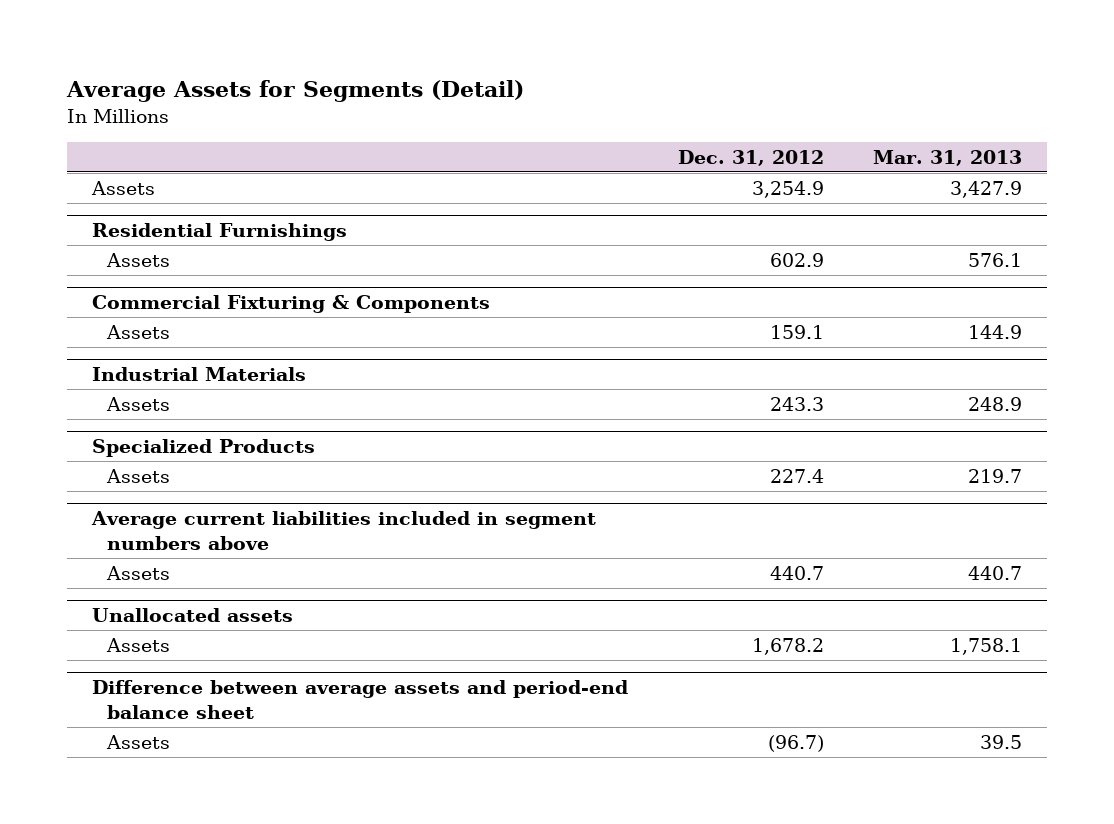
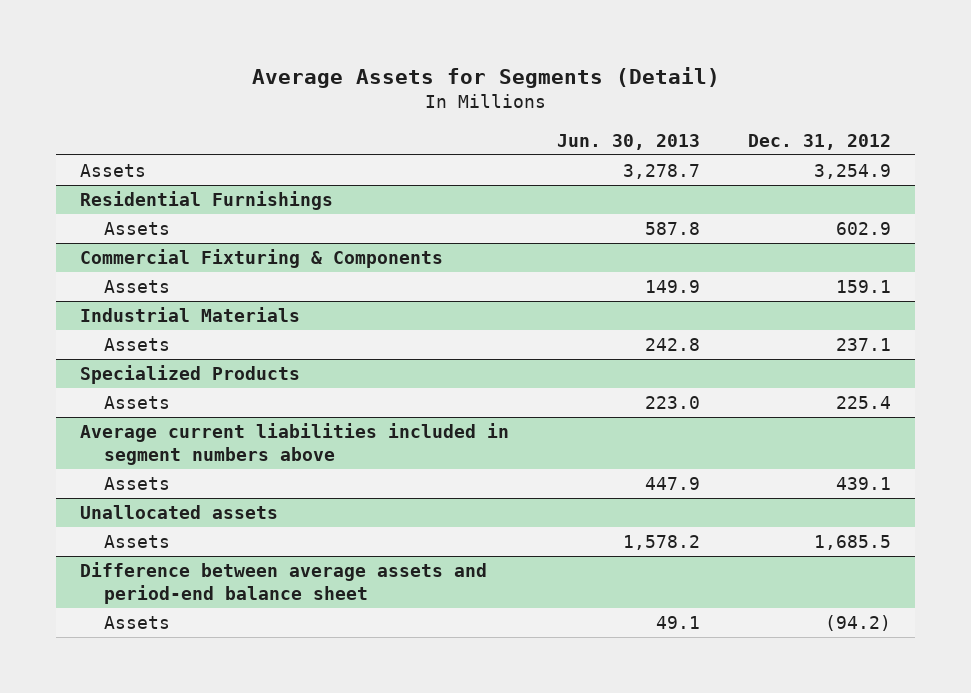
- | Dec. 31, 2012 | Mar. 31, 2013
+ | Jun. 30, 2013 | Dec. 31, 2012
@ Industrial Materials
- Assets | 243.3 | 248.9
+ Assets | 242.8 | 237.1
@ Specialized Products
- Assets | 227.4 | 219.7
+ Assets | 223.0 | 225.4
@ Average current liabilities included in segment numbers above
- Assets | 440.7 | 440.7
+ Assets | 447.9 | 439.1
@ Unallocated assets
- Assets | 1,678.2 | 1,758.1
+ Assets | 1,578.2 | 1,685.5
@ Difference between average assets and period-end balance sheet
- Assets | (96.7) | 39.5
+ Assets | 49.1 | (94.2)

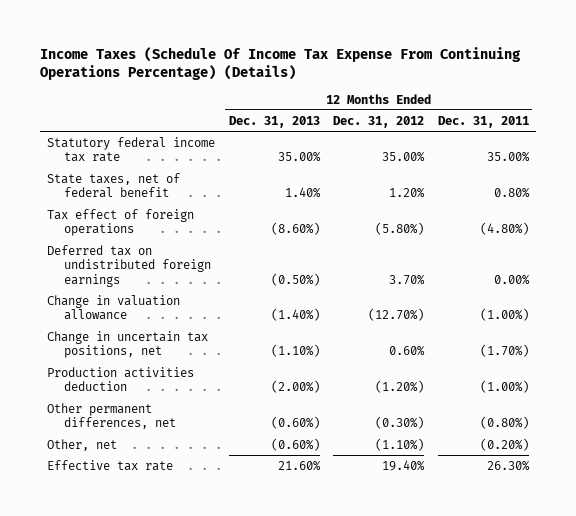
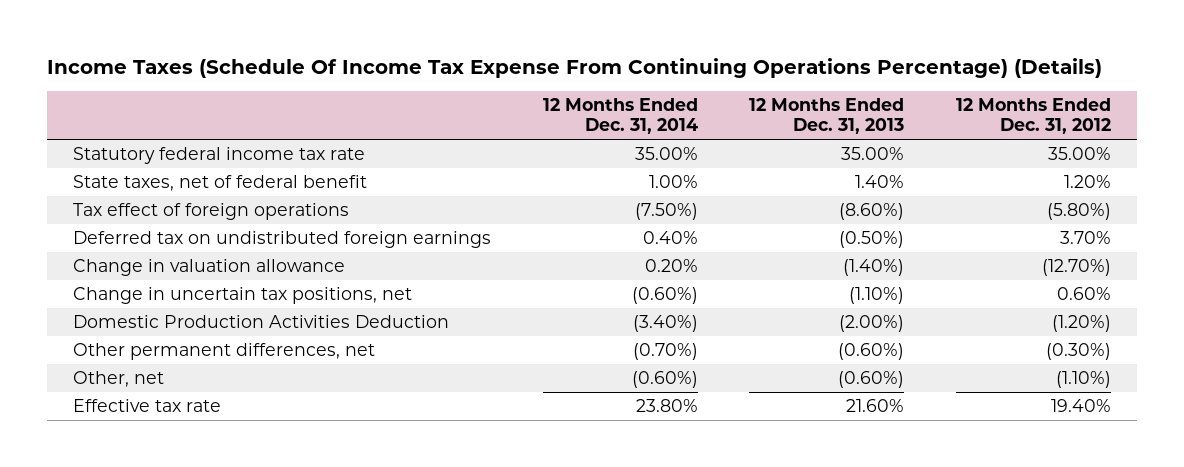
- | 12 Months Ended Dec. 31, 2013 | 12 Months Ended Dec. 31, 2012 | 12 Months Ended Dec. 31, 2011
+ | 12 Months Ended Dec. 31, 2014 | 12 Months Ended Dec. 31, 2013 | 12 Months Ended Dec. 31, 2012
- Production activities deduction | (2.00%) | (1.20%) | (1.00%)
+ Domestic Production Activities Deduction | (3.40%) | (2.00%) | (1.20%)

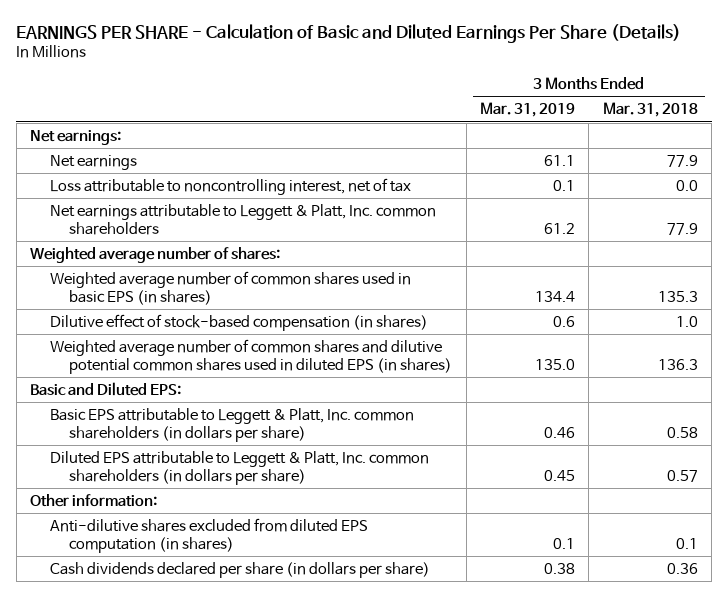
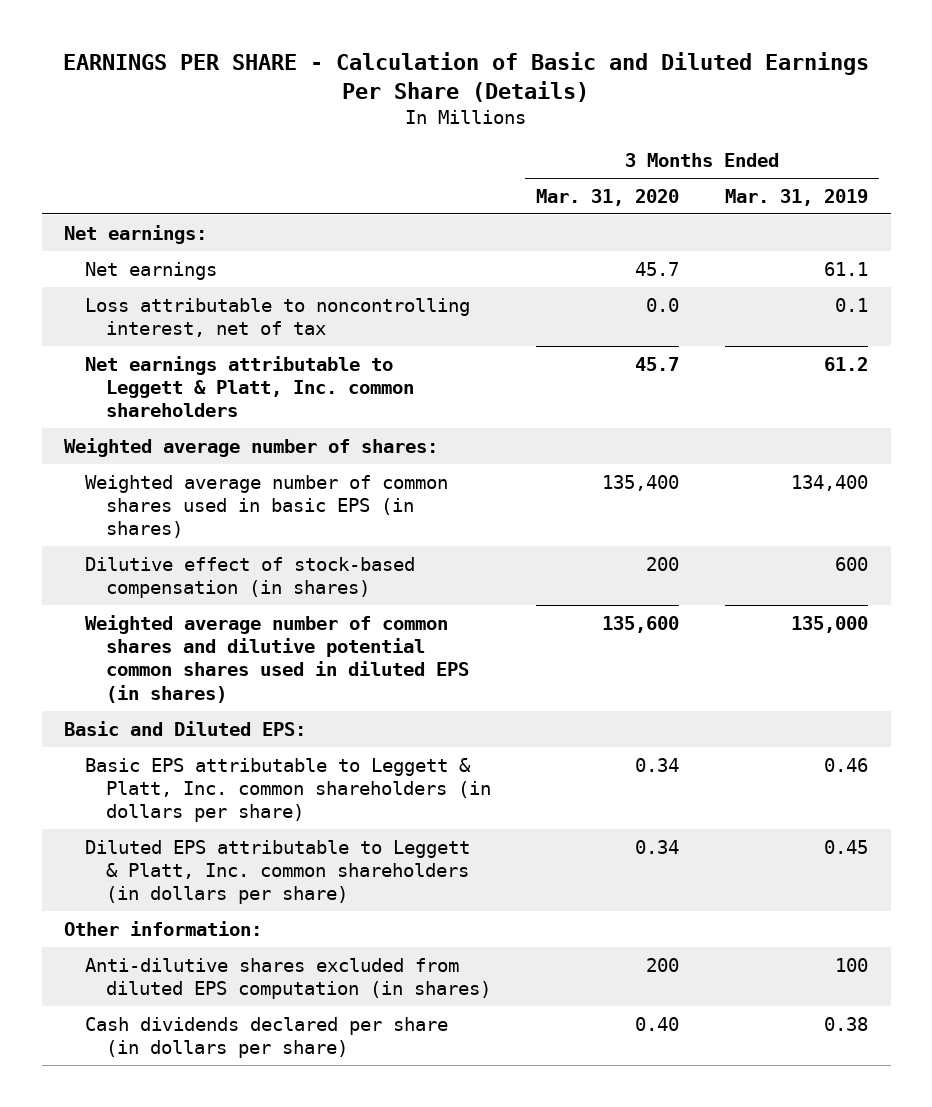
- | 3 Months Ended Mar. 31, 2019 | 3 Months Ended Mar. 31, 2018
+ | 3 Months Ended Mar. 31, 2020 | 3 Months Ended Mar. 31, 2019
- Weighted average number of common shares used in basic EPS (in shares) | 134.4 | 135.3
- Dilutive effect of stock-based compensation (in shares) | 0.6 | 1.0
- Weighted average number of common shares and dilutive potential common shares used in diluted EPS (in shares) | 135.0 | 136.3
+ Weighted average number of common shares used in basic EPS (in shares) | 135,400 | 134,400
+ Dilutive effect of stock-based compensation (in shares) | 200 | 600
+ Weighted average number of common shares and dilutive potential common shares used in diluted EPS (in shares) | 135,600 | 135,000
- Anti-dilutive shares excluded from diluted EPS computation (in shares) | 0.1 | 0.1
+ Anti-dilutive shares excluded from diluted EPS computation (in shares) | 200 | 100

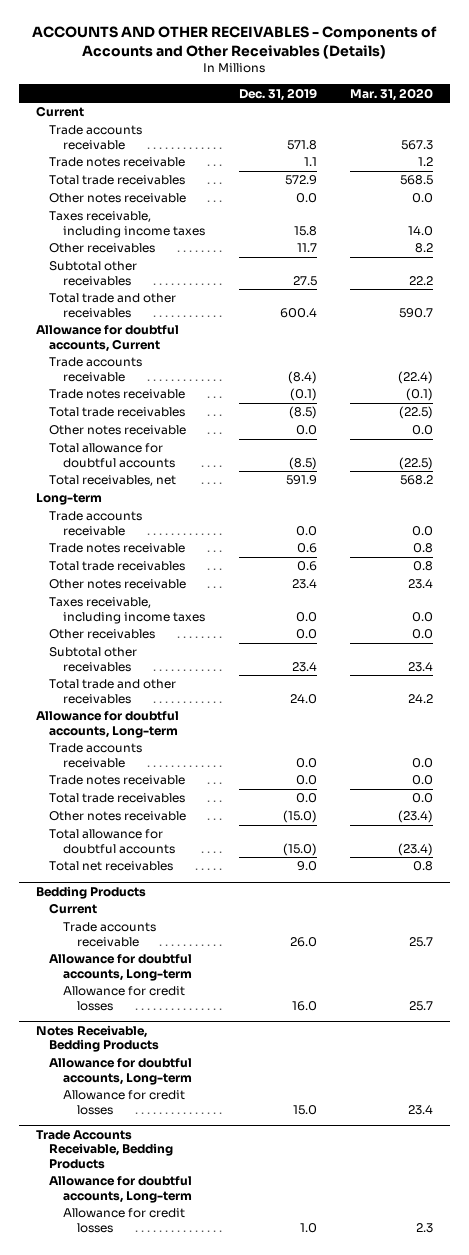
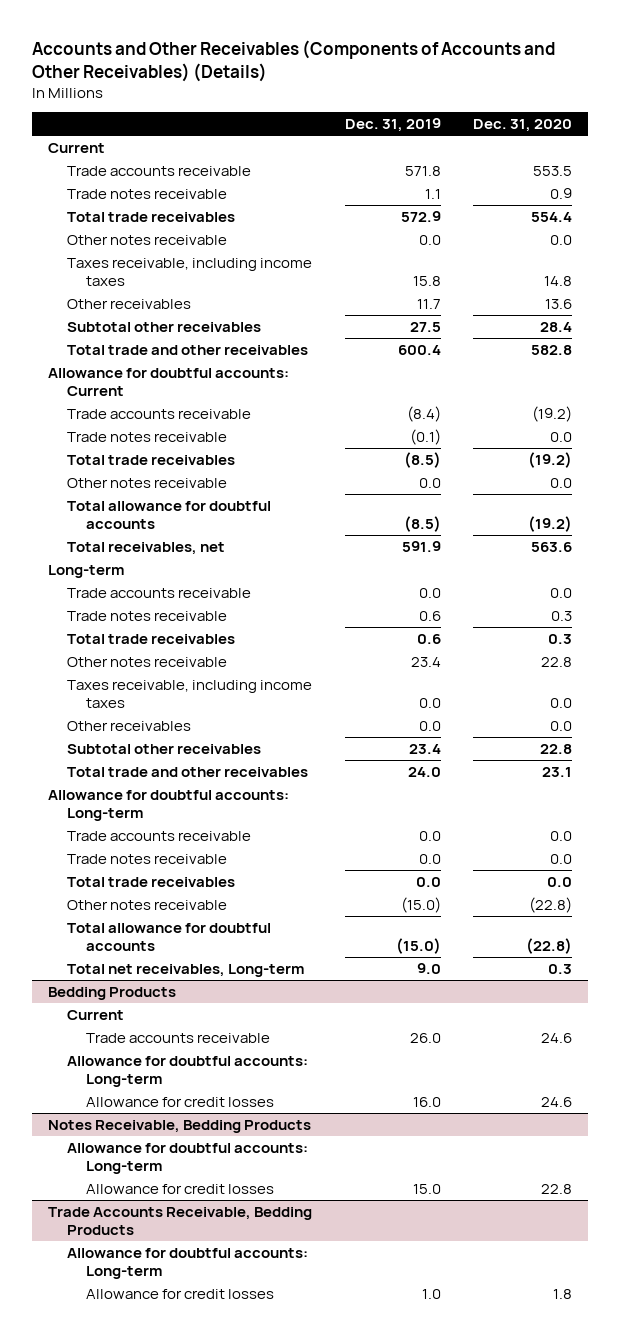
- ACCOUNTS AND OTHER RECEIVABLES - Components of Accounts and Other Receivables (Details)
+ Accounts and Other Receivables (Components of Accounts and Other Receivables) (Details)
- | Dec. 31, 2019 | Mar. 31, 2020
+ | Dec. 31, 2019 | Dec. 31, 2020
- Allowance for doubtful accounts, Current
+ Allowance for doubtful accounts: Current
- Allowance for doubtful accounts, Long-term
+ Allowance for doubtful accounts: Long-term
- Total net receivables | 9.0 | 0.8
+ Total net receivables, Long-term | 9.0 | 0.3
@ Bedding Products
- Allowance for doubtful accounts, Long-term
+ Allowance for doubtful accounts: Long-term
@ Notes Receivable, Bedding Products
- Allowance for doubtful accounts, Long-term
+ Allowance for doubtful accounts: Long-term
@ Trade Accounts Receivable, Bedding Products
- Allowance for doubtful accounts, Long-term
+ Allowance for doubtful accounts: Long-term

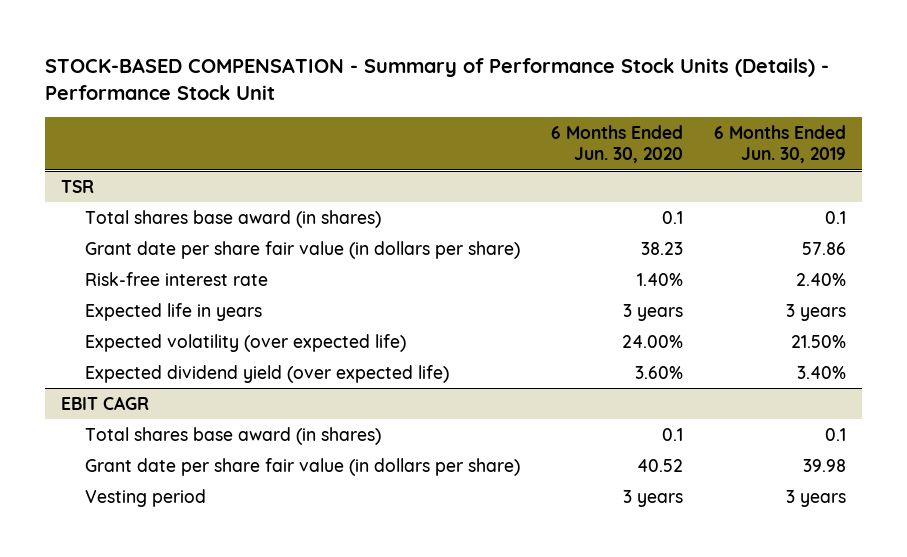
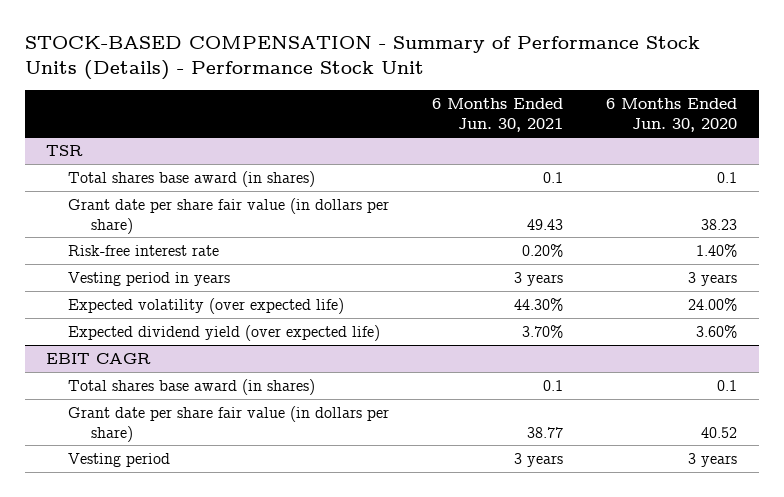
- | 6 Months Ended Jun. 30, 2020 | 6 Months Ended Jun. 30, 2019
+ | 6 Months Ended Jun. 30, 2021 | 6 Months Ended Jun. 30, 2020
@ TSR
- Expected life in years | 3 years | 3 years
+ Vesting period in years | 3 years | 3 years

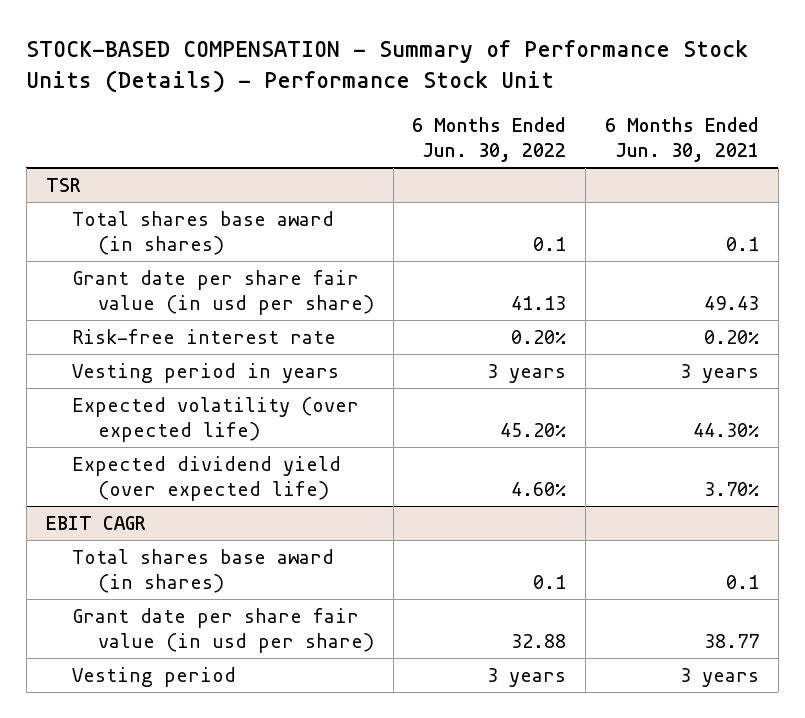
- | 6 Months Ended Jun. 30, 2021 | 6 Months Ended Jun. 30, 2020
+ | 6 Months Ended Jun. 30, 2022 | 6 Months Ended Jun. 30, 2021
@ TSR
- Grant date per share fair value (in dollars per share) | 49.43 | 38.23
+ Grant date per share fair value (in usd per share) | 41.13 | 49.43
@ EBIT CAGR
- Grant date per share fair value (in dollars per share) | 38.77 | 40.52
+ Grant date per share fair value (in usd per share) | 32.88 | 38.77

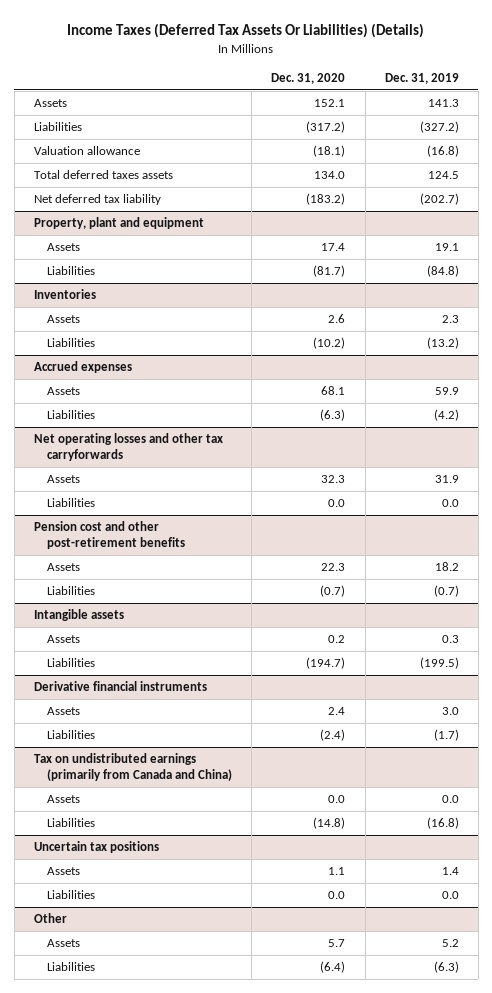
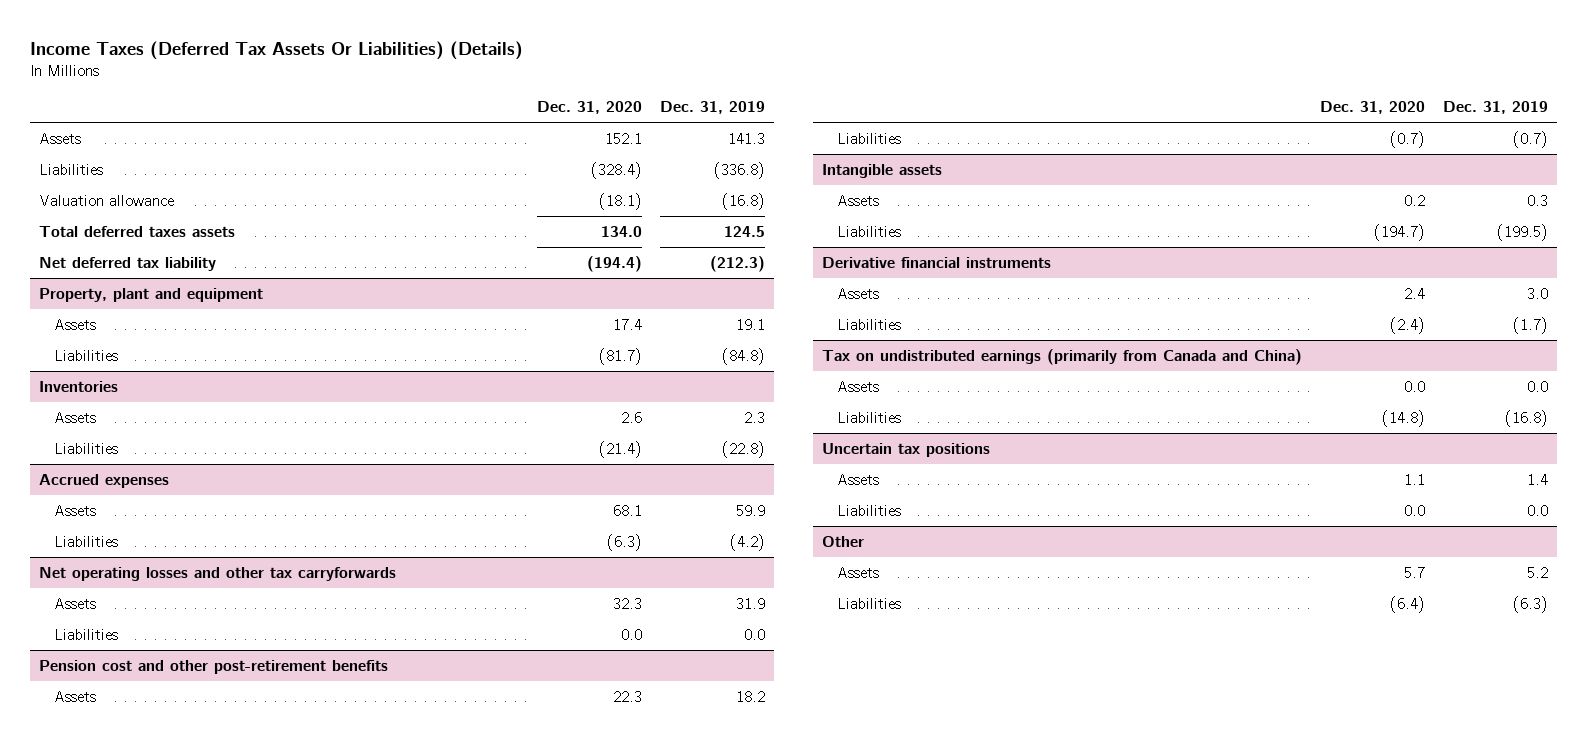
- Liabilities | (317.2) | (327.2)
+ Liabilities | (328.4) | (336.8)
- Net deferred tax liability | (183.2) | (202.7)
+ Net deferred tax liability | (194.4) | (212.3)
@ Inventories
- Liabilities | (10.2) | (13.2)
+ Liabilities | (21.4) | (22.8)

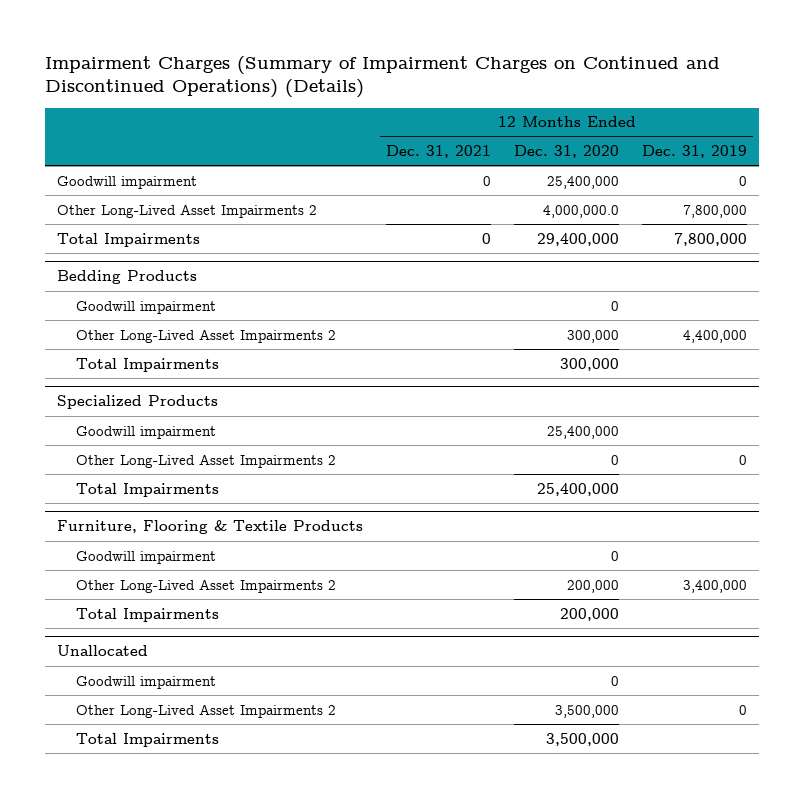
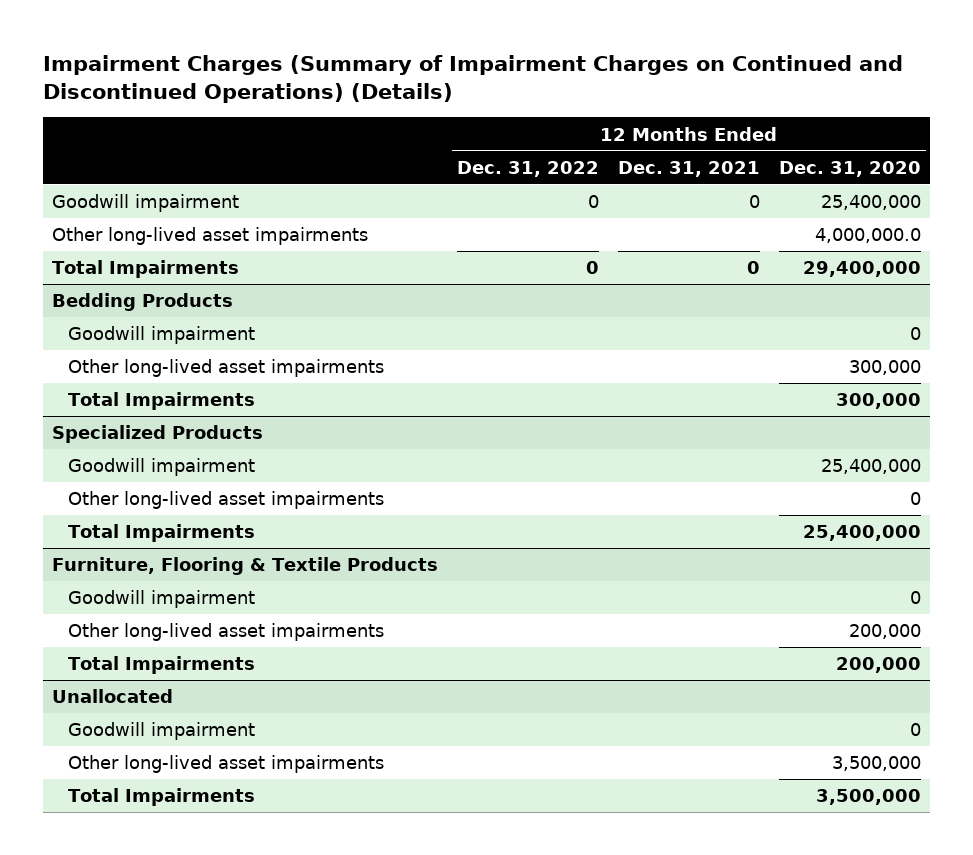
- | 12 Months Ended Dec. 31, 2021 | 12 Months Ended Dec. 31, 2020 | 12 Months Ended Dec. 31, 2019
+ | 12 Months Ended Dec. 31, 2022 | 12 Months Ended Dec. 31, 2021 | 12 Months Ended Dec. 31, 2020
- Other Long-Lived Asset Impairments 2 | | 4,000,000.0 | 7,800,000
+ Other long-lived asset impairments | | | 4,000,000.0
@ Bedding Products
- Other Long-Lived Asset Impairments 2 | | 300,000 | 4,400,000
+ Other long-lived asset impairments | | | 300,000
@ Specialized Products
- Other Long-Lived Asset Impairments 2 | | 0 | 0
+ Other long-lived asset impairments | | | 0
@ Furniture, Flooring & Textile Products
- Other Long-Lived Asset Impairments 2 | | 200,000 | 3,400,000
+ Other long-lived asset impairments | | | 200,000
@ Unallocated
- Other Long-Lived Asset Impairments 2 | | 3,500,000 | 0
+ Other long-lived asset impairments | | | 3,500,000

